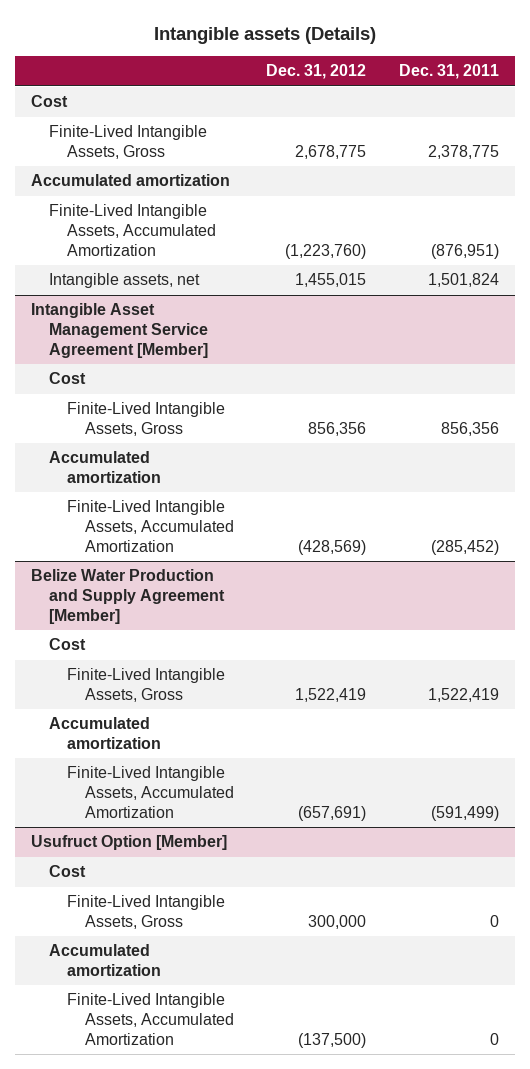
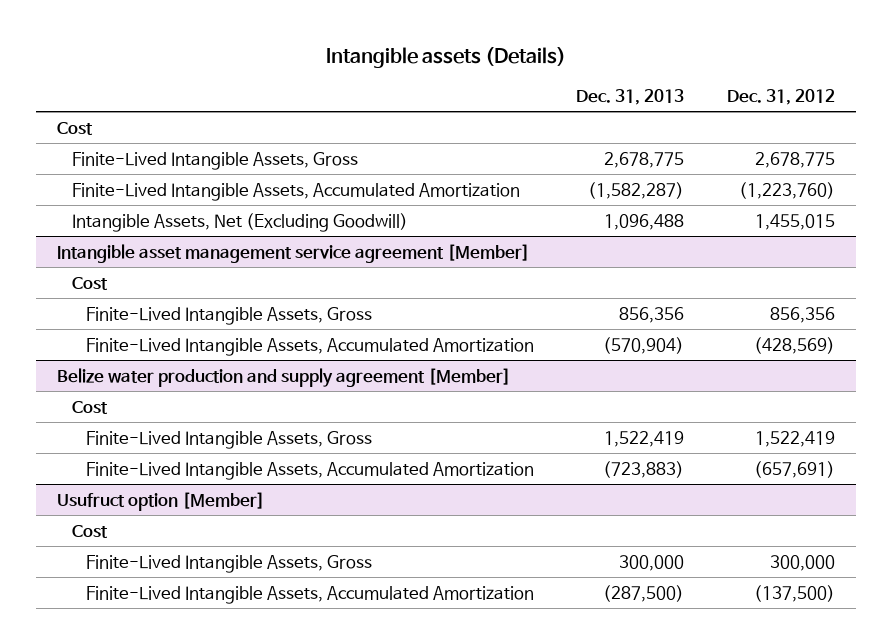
- | Dec. 31, 2012 | Dec. 31, 2011
+ | Dec. 31, 2013 | Dec. 31, 2012
- Accumulated amortization
- Intangible assets, net | 1,455,015 | 1,501,824
- Intangible Asset Management Service Agreement [Member]
+ Intangible Assets, Net (Excluding Goodwill) | 1,096,488 | 1,455,015
+ Intangible asset management service agreement [Member]
- Accumulated amortization
- Belize Water Production and Supply Agreement [Member]
+ Belize water production and supply agreement [Member]
- Accumulated amortization
- Usufruct Option [Member]
+ Usufruct option [Member]
- Accumulated amortization

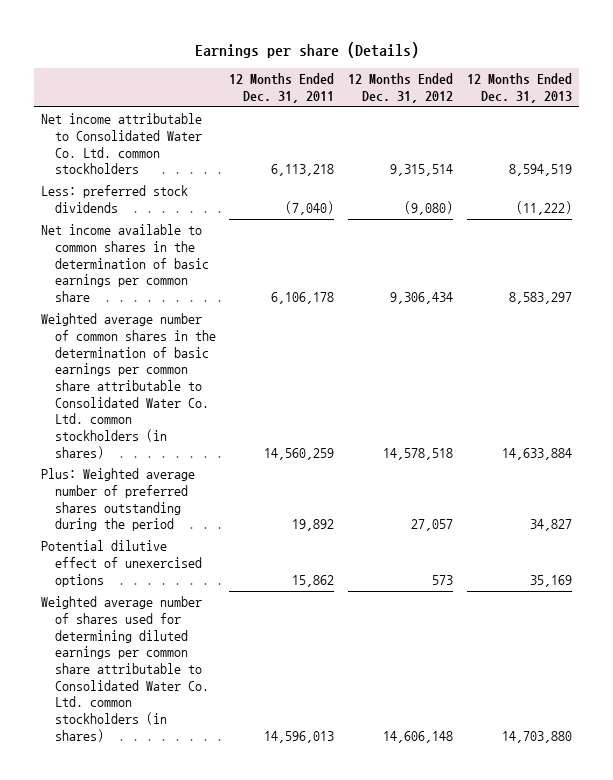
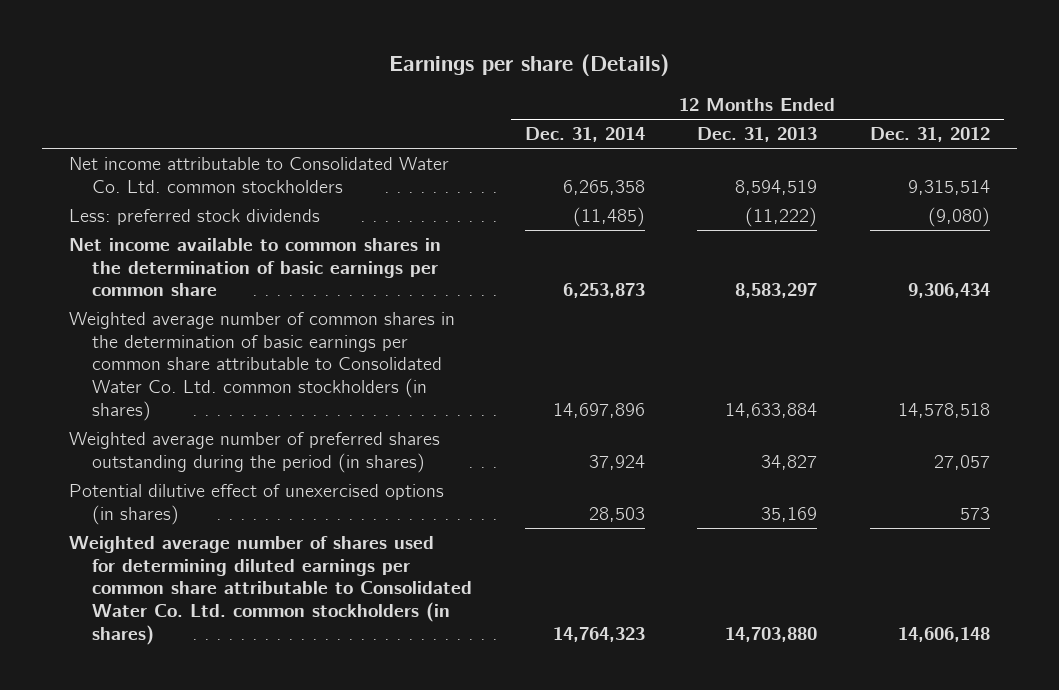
- | 12 Months Ended Dec. 31, 2011 | 12 Months Ended Dec. 31, 2012 | 12 Months Ended Dec. 31, 2013
+ | 12 Months Ended Dec. 31, 2014 | 12 Months Ended Dec. 31, 2013 | 12 Months Ended Dec. 31, 2012
- Plus: Weighted average number of preferred shares outstanding during the period | 19,892 | 27,057 | 34,827
- Potential dilutive effect of unexercised options | 15,862 | 573 | 35,169
+ Weighted average number of preferred shares outstanding during the period (in shares) | 37,924 | 34,827 | 27,057
+ Potential dilutive effect of unexercised options (in shares) | 28,503 | 35,169 | 573

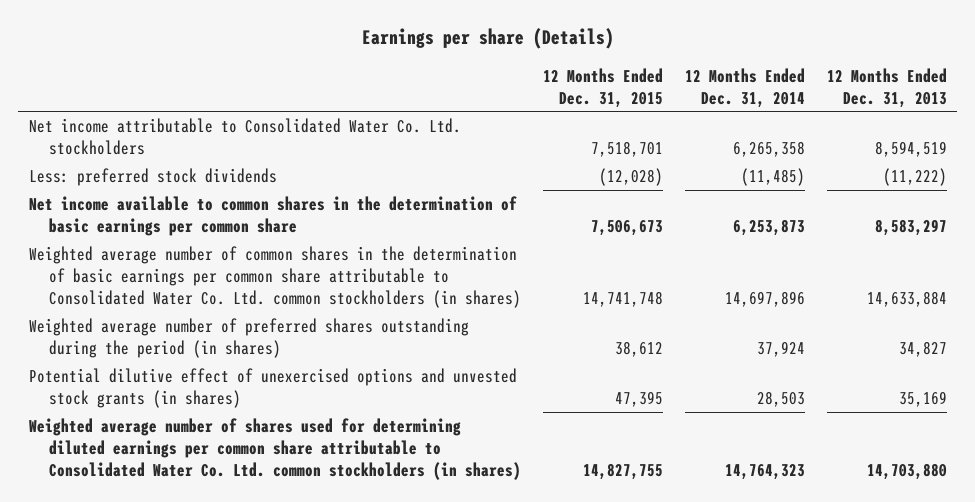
- | 12 Months Ended Dec. 31, 2014 | 12 Months Ended Dec. 31, 2013 | 12 Months Ended Dec. 31, 2012
+ | 12 Months Ended Dec. 31, 2015 | 12 Months Ended Dec. 31, 2014 | 12 Months Ended Dec. 31, 2013
- Net income attributable to Consolidated Water Co. Ltd. common stockholders | 6,265,358 | 8,594,519 | 9,315,514
+ Net income attributable to Consolidated Water Co. Ltd. stockholders | 7,518,701 | 6,265,358 | 8,594,519
- Potential dilutive effect of unexercised options (in shares) | 28,503 | 35,169 | 573
+ Potential dilutive effect of unexercised options and unvested stock grants (in shares) | 47,395 | 28,503 | 35,169

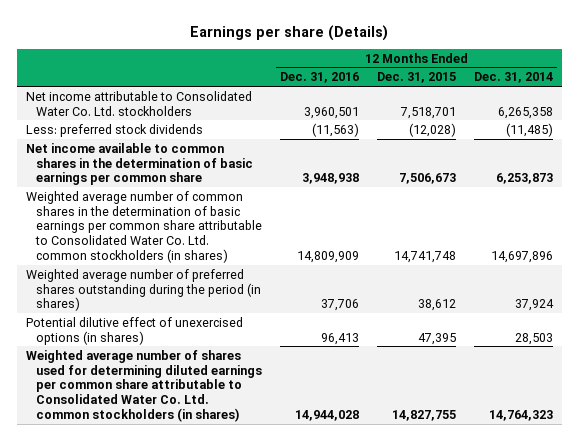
- | 12 Months Ended Dec. 31, 2015 | 12 Months Ended Dec. 31, 2014 | 12 Months Ended Dec. 31, 2013
+ | 12 Months Ended Dec. 31, 2016 | 12 Months Ended Dec. 31, 2015 | 12 Months Ended Dec. 31, 2014
- Potential dilutive effect of unexercised options and unvested stock grants (in shares) | 47,395 | 28,503 | 35,169
+ Potential dilutive effect of unexercised options (in shares) | 96,413 | 47,395 | 28,503

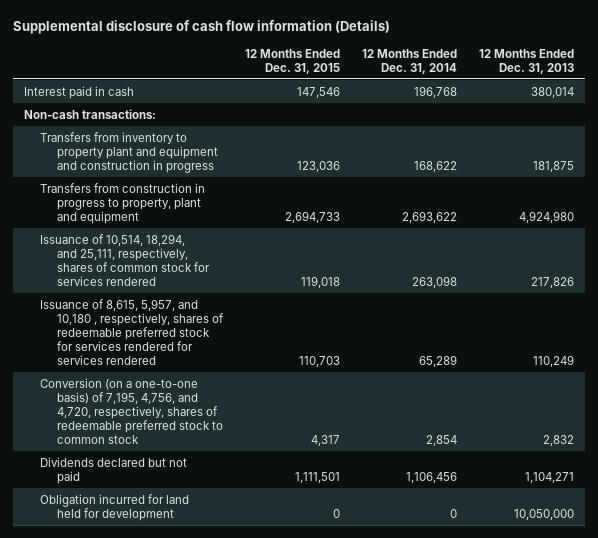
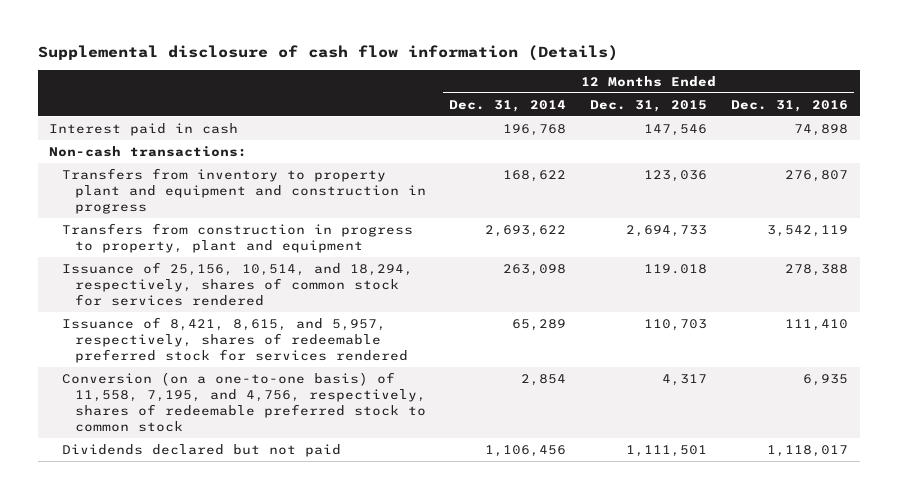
- | 12 Months Ended Dec. 31, 2015 | 12 Months Ended Dec. 31, 2014 | 12 Months Ended Dec. 31, 2013
+ | 12 Months Ended Dec. 31, 2014 | 12 Months Ended Dec. 31, 2015 | 12 Months Ended Dec. 31, 2016
- Issuance of 10,514, 18,294, and 25,111, respectively, shares of common stock for services rendered | 119,018 | 263,098 | 217,826
- Issuance of 8,615, 5,957, and 10,180 , respectively, shares of redeemable preferred stock for services rendered for services rendered | 110,703 | 65,289 | 110,249
- Conversion (on a one-to-one basis) of 7,195, 4,756, and 4,720, respectively, shares of redeemable preferred stock to common stock | 4,317 | 2,854 | 2,832
+ Issuance of 25,156, 10,514, and 18,294, respectively, shares of common stock for services rendered | 263,098 | 119.018 | 278,388
+ Issuance of 8,421, 8,615, and 5,957, respectively, shares of redeemable preferred stock for services rendered | 65,289 | 110,703 | 111,410
+ Conversion (on a one-to-one basis) of 11,558, 7,195, and 4,756, respectively, shares of redeemable preferred stock to common stock | 2,854 | 4,317 | 6,935
- Obligation incurred for land held for development | 0 | 0 | 10,050,000

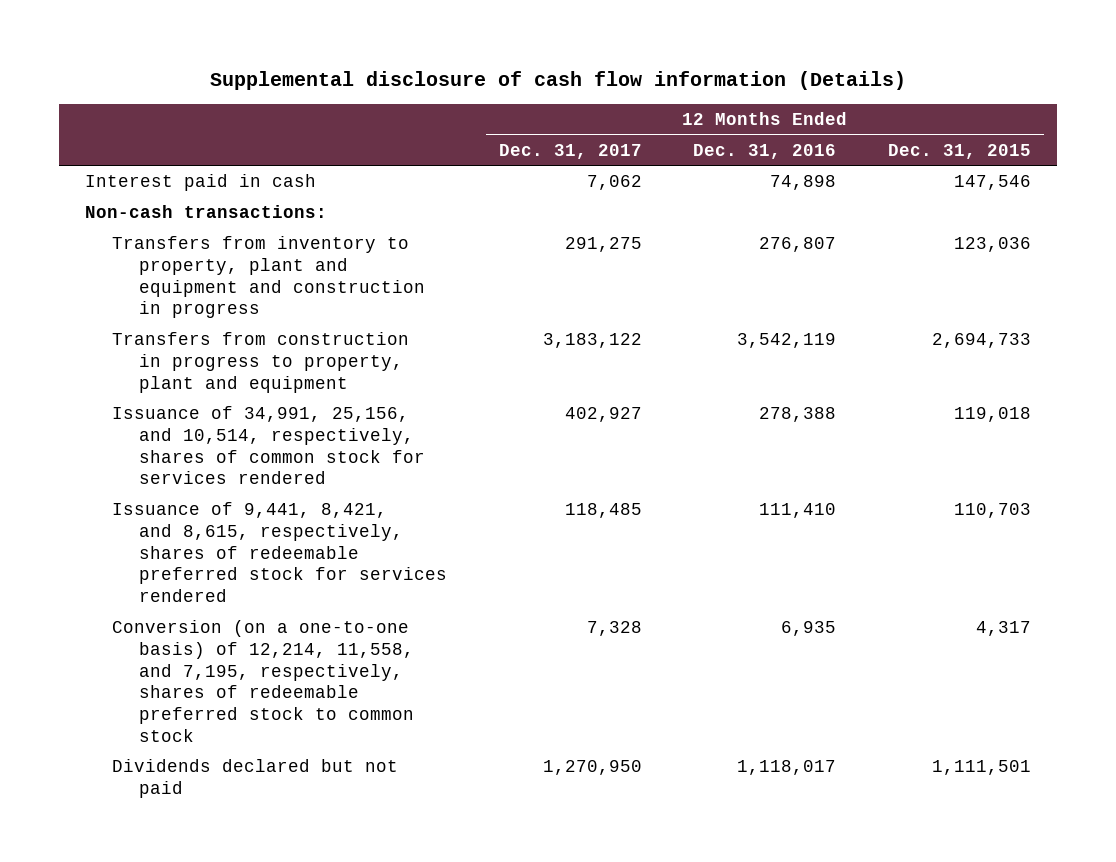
- | 12 Months Ended Dec. 31, 2014 | 12 Months Ended Dec. 31, 2015 | 12 Months Ended Dec. 31, 2016
+ | 12 Months Ended Dec. 31, 2017 | 12 Months Ended Dec. 31, 2016 | 12 Months Ended Dec. 31, 2015
- Transfers from inventory to property plant and equipment and construction in progress | 168,622 | 123,036 | 276,807
+ Transfers from inventory to property, plant and equipment and construction in progress | 291,275 | 276,807 | 123,036
- Issuance of 25,156, 10,514, and 18,294, respectively, shares of common stock for services rendered | 263,098 | 119.018 | 278,388
- Issuance of 8,421, 8,615, and 5,957, respectively, shares of redeemable preferred stock for services rendered | 65,289 | 110,703 | 111,410
- Conversion (on a one-to-one basis) of 11,558, 7,195, and 4,756, respectively, shares of redeemable preferred stock to common stock | 2,854 | 4,317 | 6,935
+ Issuance of 34,991, 25,156, and 10,514, respectively, shares of common stock for services rendered | 402,927 | 278,388 | 119,018
+ Issuance of 9,441, 8,421, and 8,615, respectively, shares of redeemable preferred stock for services rendered | 118,485 | 111,410 | 110,703
+ Conversion (on a one-to-one basis) of 12,214, 11,558, and 7,195, respectively, shares of redeemable preferred stock to common stock | 7,328 | 6,935 | 4,317

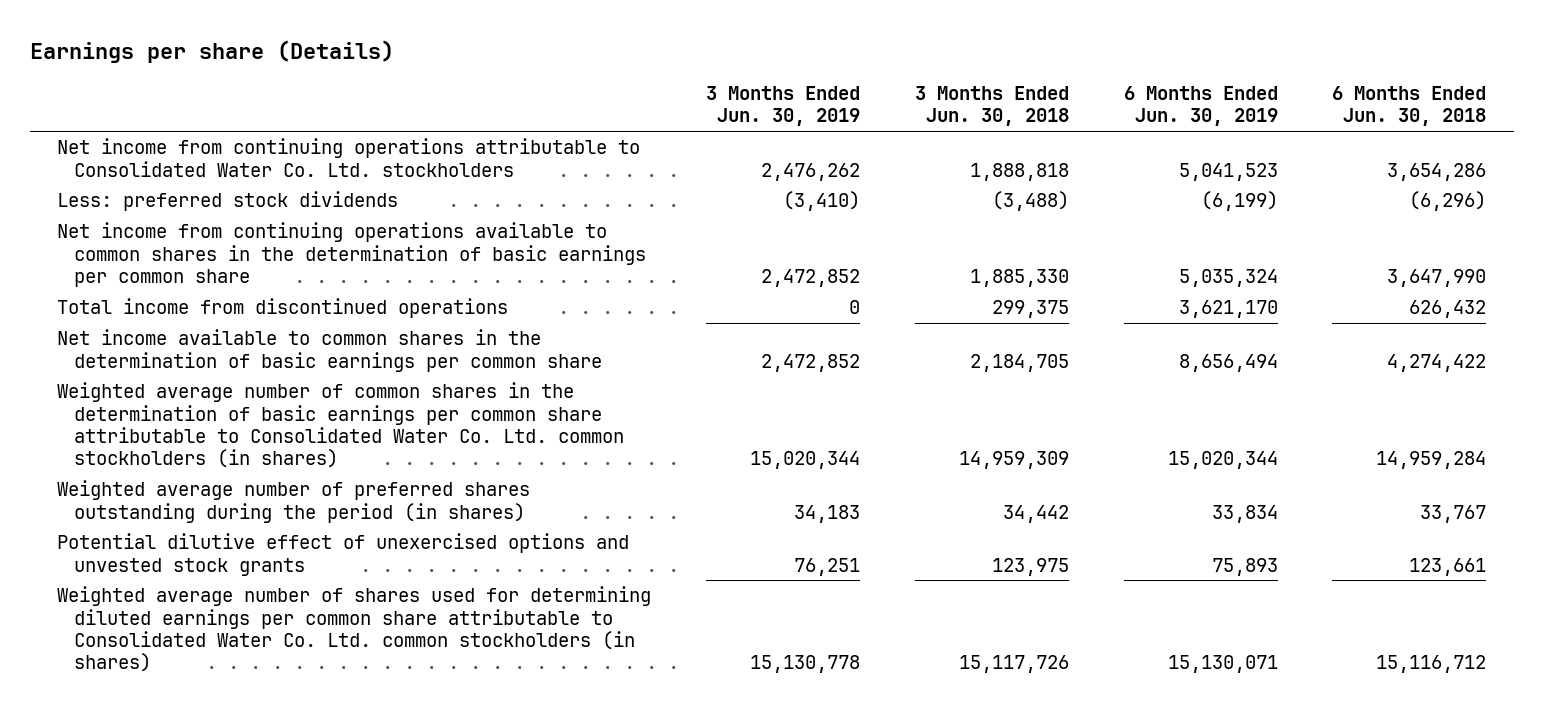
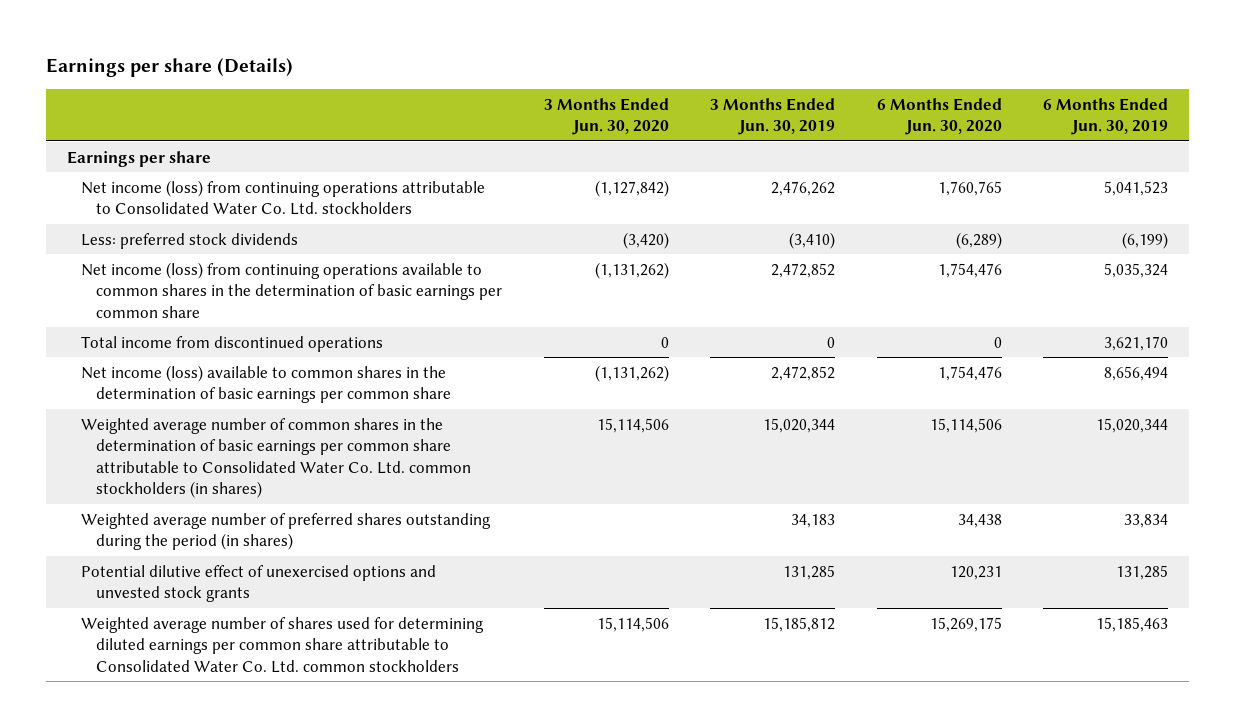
- | 3 Months Ended Jun. 30, 2019 | 3 Months Ended Jun. 30, 2018 | 6 Months Ended Jun. 30, 2019 | 6 Months Ended Jun. 30, 2018
+ | 3 Months Ended Jun. 30, 2020 | 3 Months Ended Jun. 30, 2019 | 6 Months Ended Jun. 30, 2020 | 6 Months Ended Jun. 30, 2019
- Net income from continuing operations attributable to Consolidated Water Co. Ltd. stockholders | 2,476,262 | 1,888,818 | 5,041,523 | 3,654,286
+ Earnings per share
+ Net income (loss) from continuing operations attributable to Consolidated Water Co. Ltd. stockholders | (1,127,842) | 2,476,262 | 1,760,765 | 5,041,523
- Net income from continuing operations available to common shares in the determination of basic earnings per common share | 2,472,852 | 1,885,330 | 5,035,324 | 3,647,990
+ Net income (loss) from continuing operations available to common shares in the determination of basic earnings per common share | (1,131,262) | 2,472,852 | 1,754,476 | 5,035,324
- Net income available to common shares in the determination of basic earnings per common share | 2,472,852 | 2,184,705 | 8,656,494 | 4,274,422
+ Net income (loss) available to common shares in the determination of basic earnings per common share | (1,131,262) | 2,472,852 | 1,754,476 | 8,656,494
- Potential dilutive effect of unexercised options and unvested stock grants | 76,251 | 123,975 | 75,893 | 123,661
- Weighted average number of shares used for determining diluted earnings per common share attributable to Consolidated Water Co. Ltd. common stockholders (in shares) | 15,130,778 | 15,117,726 | 15,130,071 | 15,116,712
+ Potential dilutive effect of unexercised options and unvested stock grants | | 131,285 | 120,231 | 131,285
+ Weighted average number of shares used for determining diluted earnings per common share attributable to Consolidated Water Co. Ltd. common stockholders | 15,114,506 | 15,185,812 | 15,269,175 | 15,185,463

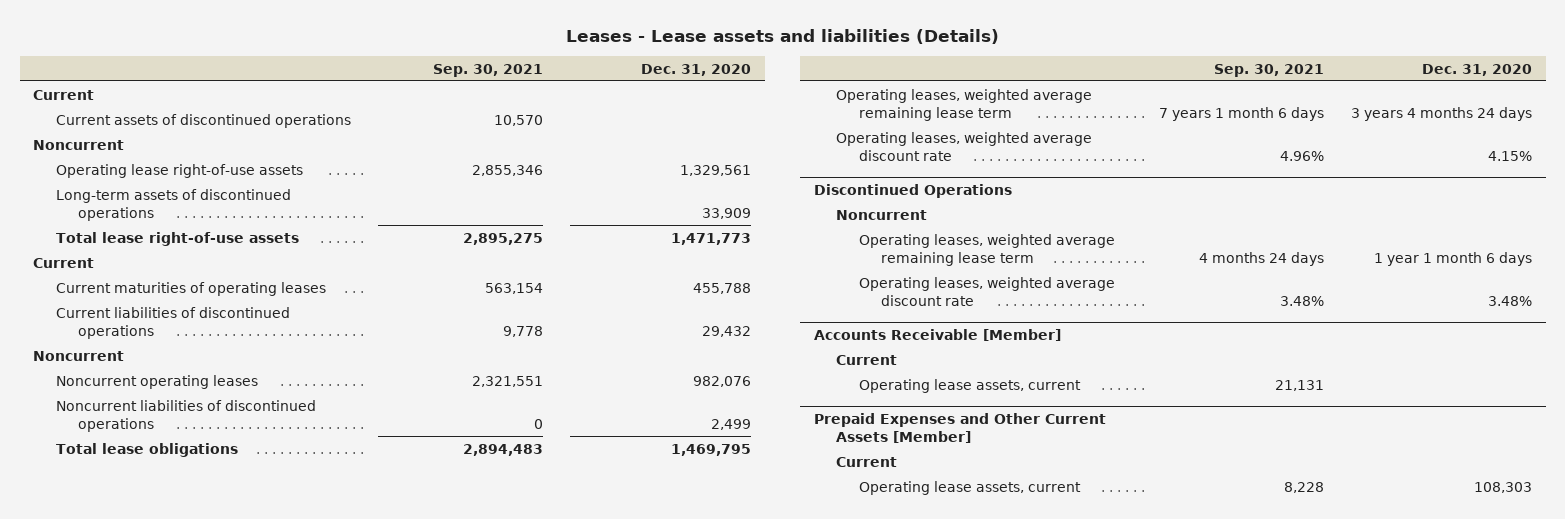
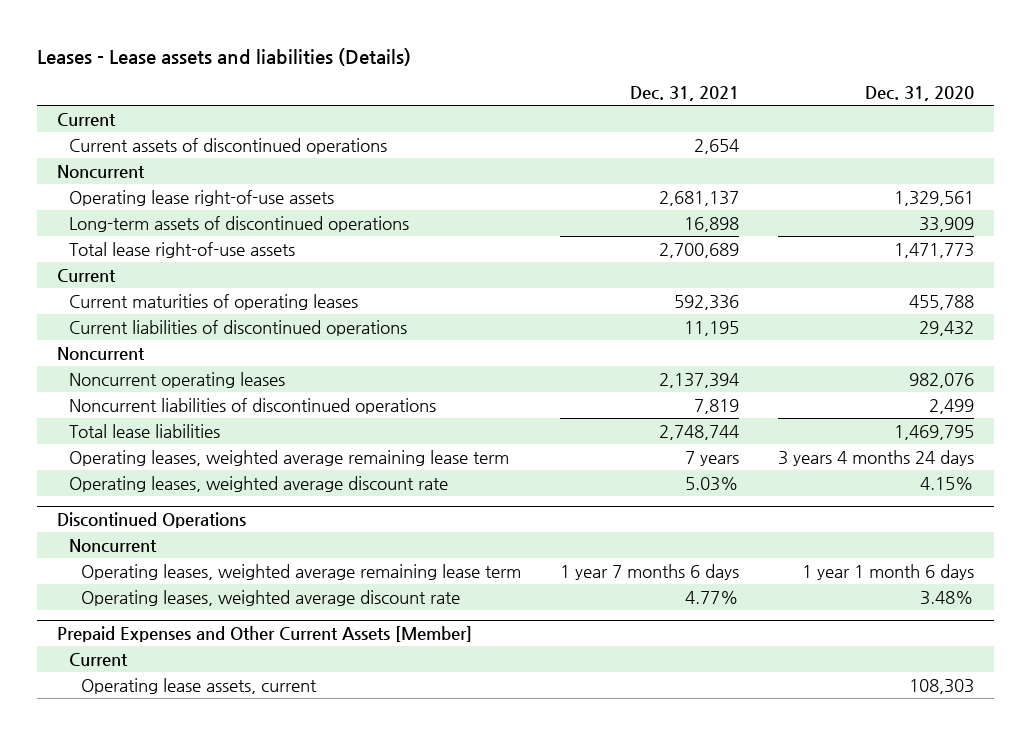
- | Sep. 30, 2021 | Dec. 31, 2020
+ | Dec. 31, 2021 | Dec. 31, 2020
- Total lease obligations | 2,894,483 | 1,469,795
+ Total lease liabilities | 2,748,744 | 1,469,795
- Accounts Receivable [Member]
- Current
- Operating lease assets, current | 21,131 |

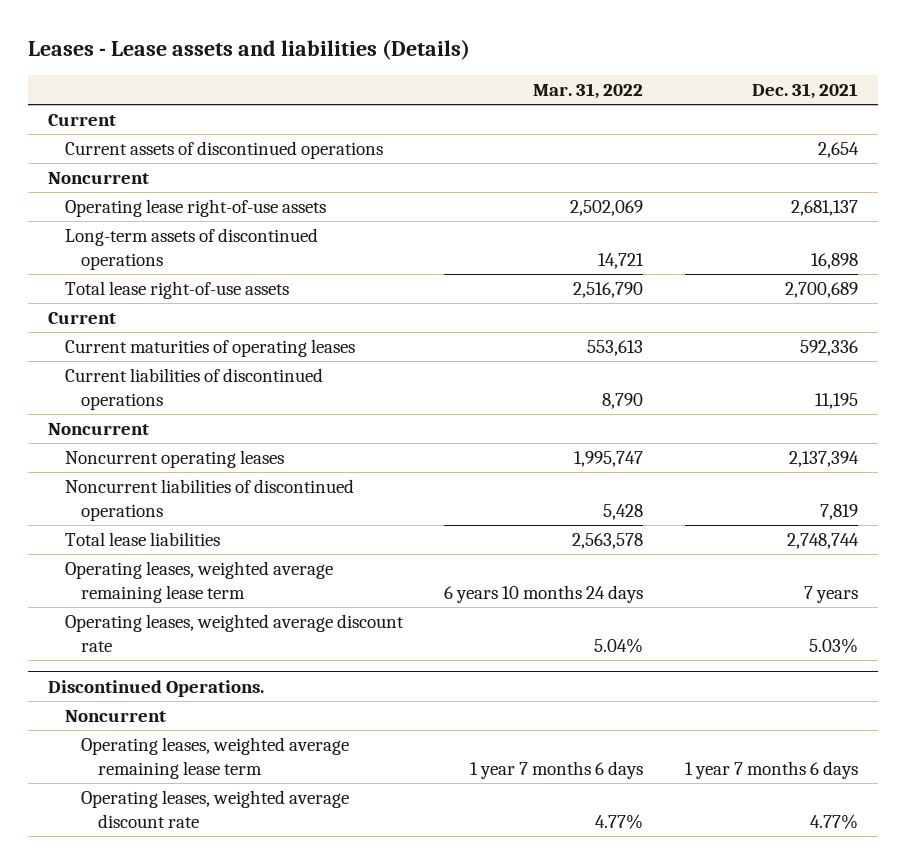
- | Dec. 31, 2021 | Dec. 31, 2020
+ | Mar. 31, 2022 | Dec. 31, 2021
- Discontinued Operations
+ Discontinued Operations.
- Prepaid Expenses and Other Current Assets [Member]
- Current
- Operating lease assets, current | | 108,303

